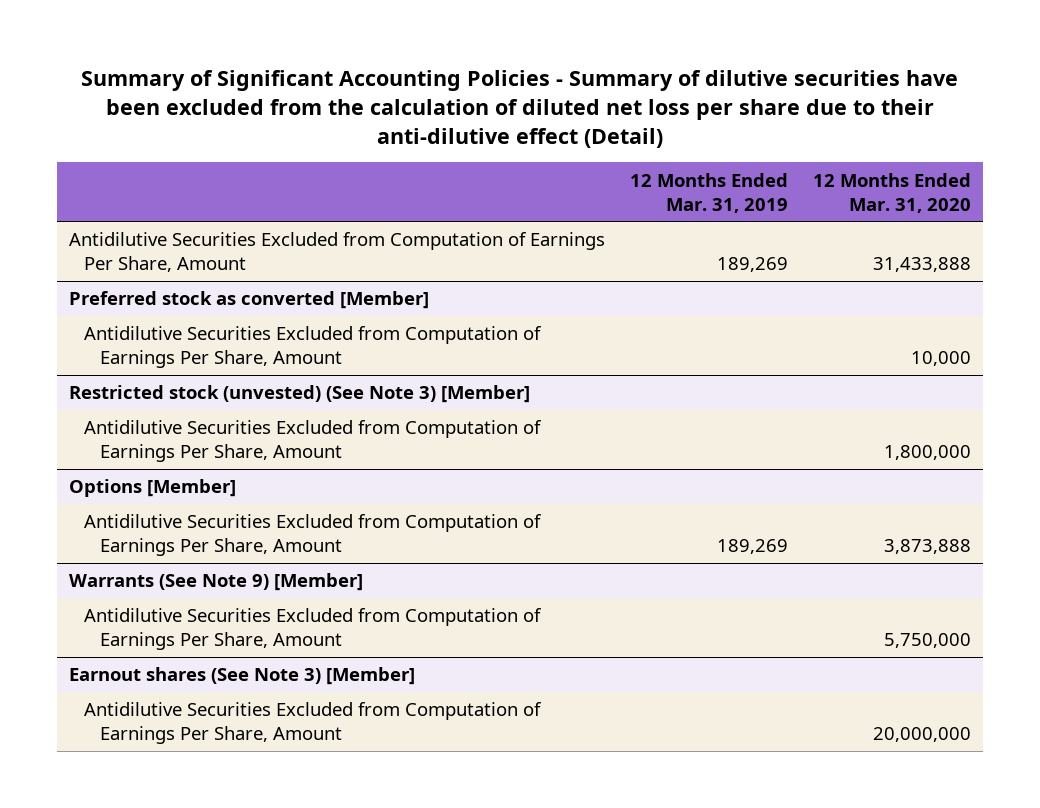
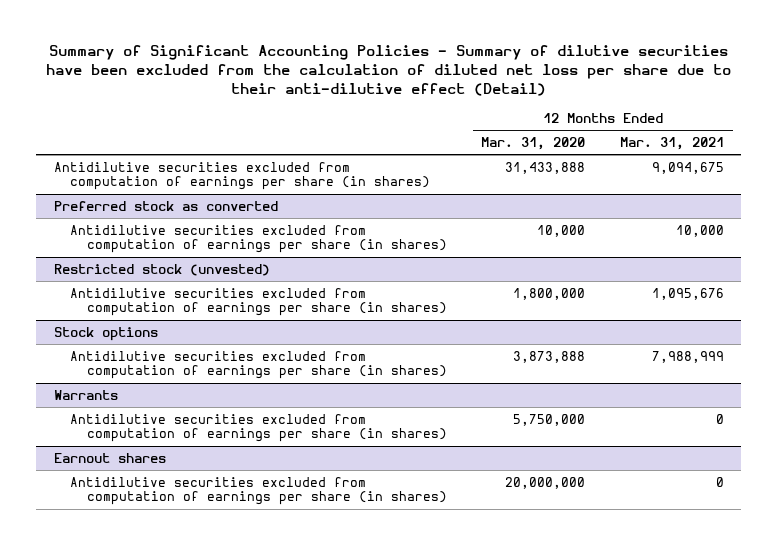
- | 12 Months Ended Mar. 31, 2019 | 12 Months Ended Mar. 31, 2020
+ | 12 Months Ended Mar. 31, 2020 | 12 Months Ended Mar. 31, 2021
- Antidilutive Securities Excluded from Computation of Earnings Per Share, Amount | 189,269 | 31,433,888
- Preferred stock as converted [Member]
- Antidilutive Securities Excluded from Computation of Earnings Per Share, Amount | | 10,000
- Restricted stock (unvested) (See Note 3) [Member]
- Antidilutive Securities Excluded from Computation of Earnings Per Share, Amount | | 1,800,000
- Options [Member]
- Antidilutive Securities Excluded from Computation of Earnings Per Share, Amount | 189,269 | 3,873,888
- Warrants (See Note 9) [Member]
- Antidilutive Securities Excluded from Computation of Earnings Per Share, Amount | | 5,750,000
- Earnout shares (See Note 3) [Member]
- Antidilutive Securities Excluded from Computation of Earnings Per Share, Amount | | 20,000,000
+ Antidilutive securities excluded from computation of earnings per share (in shares) | 31,433,888 | 9,094,675
+ Preferred stock as converted
+ Antidilutive securities excluded from computation of earnings per share (in shares) | 10,000 | 10,000
+ Restricted stock (unvested)
+ Antidilutive securities excluded from computation of earnings per share (in shares) | 1,800,000 | 1,095,676
+ Stock options
+ Antidilutive securities excluded from computation of earnings per share (in shares) | 3,873,888 | 7,988,999
+ Warrants
+ Antidilutive securities excluded from computation of earnings per share (in shares) | 5,750,000 | 0
+ Earnout shares
+ Antidilutive securities excluded from computation of earnings per share (in shares) | 20,000,000 | 0

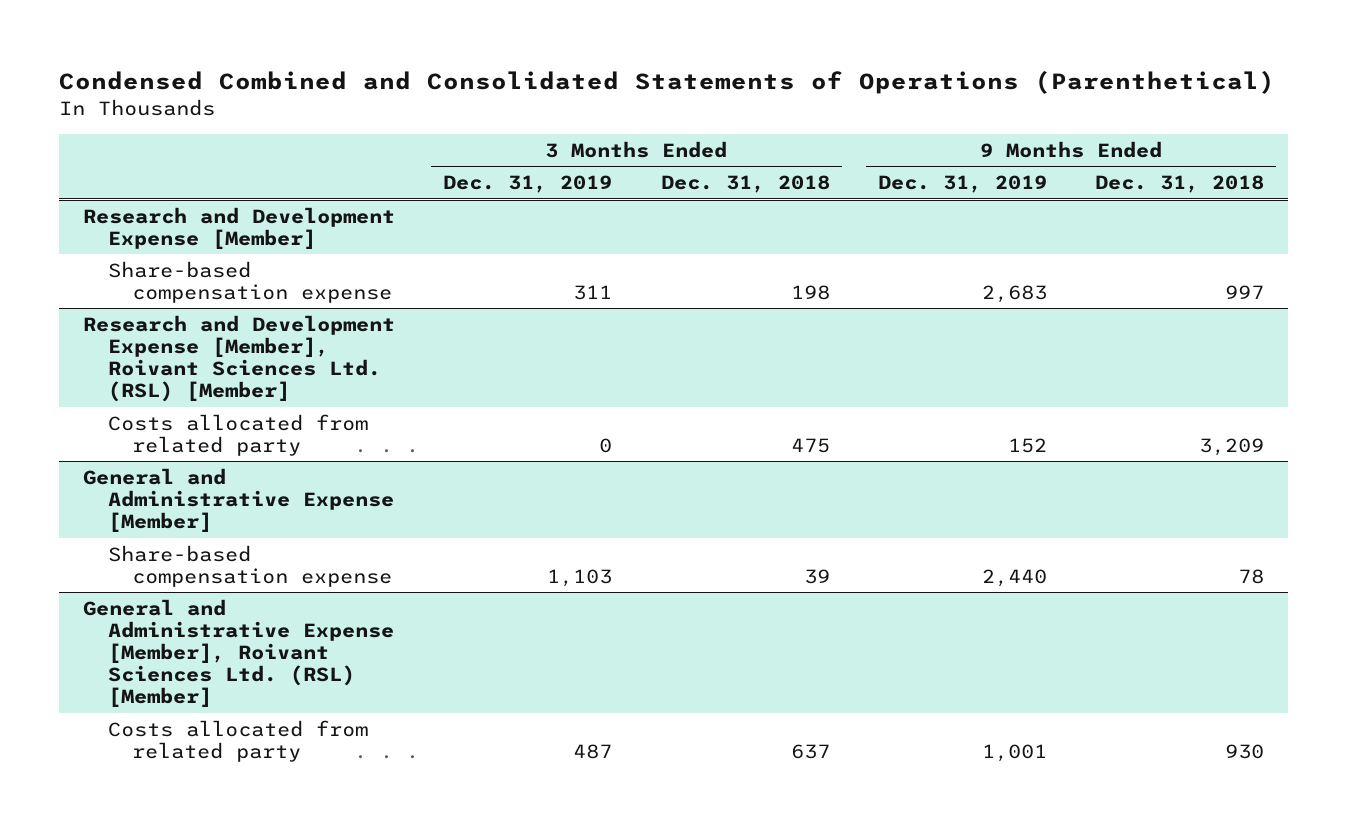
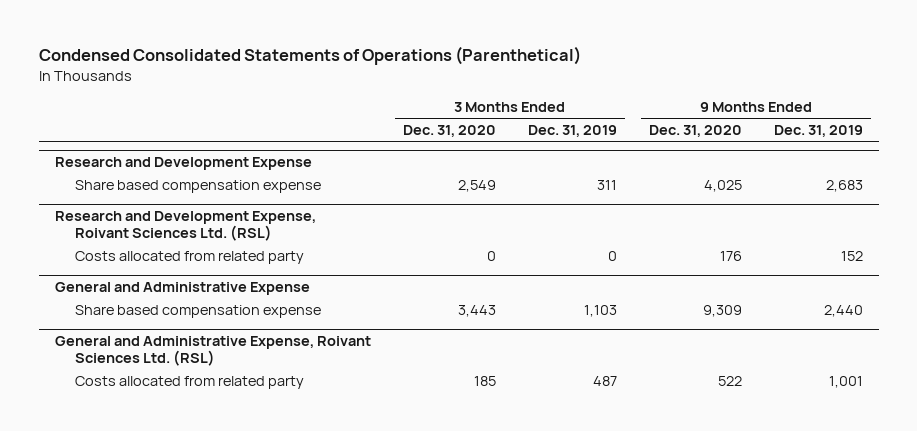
- Condensed Combined and Consolidated Statements of Operations (Parenthetical)
+ Condensed Consolidated Statements of Operations (Parenthetical)
- | 3 Months Ended Dec. 31, 2019 | 3 Months Ended Dec. 31, 2018 | 9 Months Ended Dec. 31, 2019 | 9 Months Ended Dec. 31, 2018
+ | 3 Months Ended Dec. 31, 2020 | 3 Months Ended Dec. 31, 2019 | 9 Months Ended Dec. 31, 2020 | 9 Months Ended Dec. 31, 2019
- Research and Development Expense [Member]
- Share-based compensation expense | 311 | 198 | 2,683 | 997
- Research and Development Expense [Member], Roivant Sciences Ltd. (RSL) [Member]
+ Research and Development Expense
+ Share based compensation expense | 2,549 | 311 | 4,025 | 2,683
+ Research and Development Expense, Roivant Sciences Ltd. (RSL)
- General and Administrative Expense [Member]
- Share-based compensation expense | 1,103 | 39 | 2,440 | 78
- General and Administrative Expense [Member], Roivant Sciences Ltd. (RSL) [Member]
+ General and Administrative Expense
+ Share based compensation expense | 3,443 | 1,103 | 9,309 | 2,440
+ General and Administrative Expense, Roivant Sciences Ltd. (RSL)

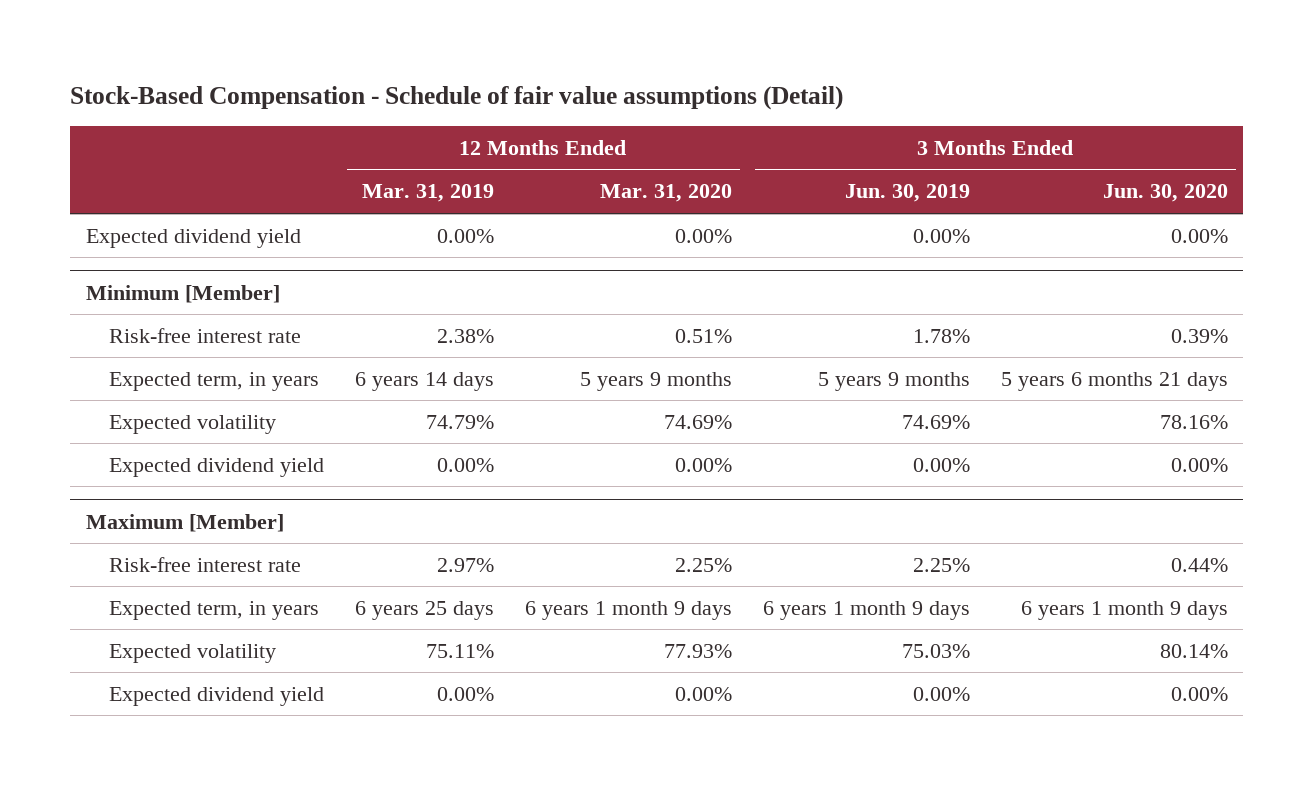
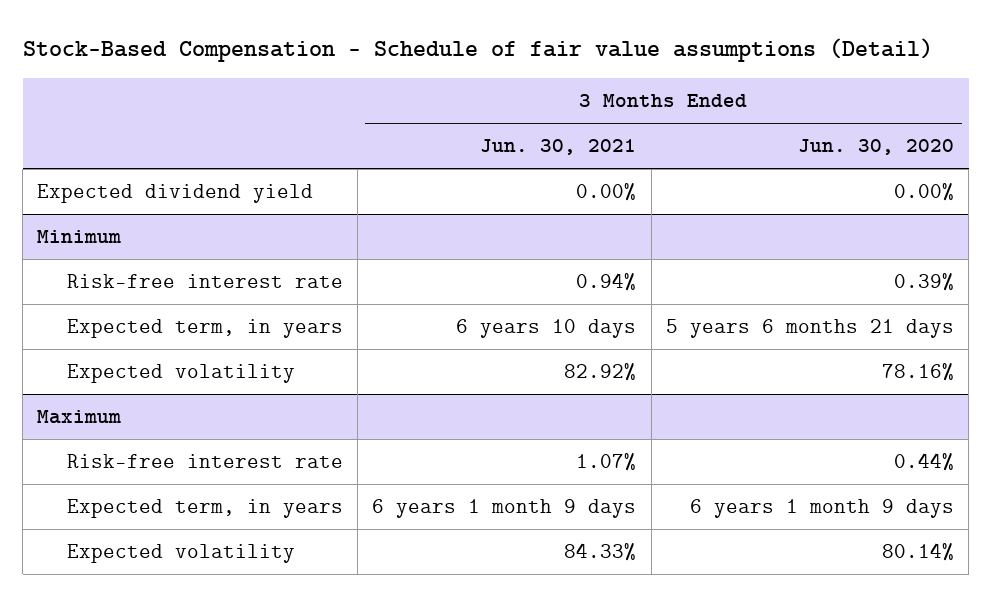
- | 12 Months Ended Mar. 31, 2019 | 12 Months Ended Mar. 31, 2020 | 3 Months Ended Jun. 30, 2019 | 3 Months Ended Jun. 30, 2020
+ | 3 Months Ended Jun. 30, 2021 | 3 Months Ended Jun. 30, 2020
- Minimum [Member]
+ Minimum
- Expected dividend yield | 0.00% | 0.00% | 0.00% | 0.00%
- Maximum [Member]
+ Maximum
- Expected dividend yield | 0.00% | 0.00% | 0.00% | 0.00%

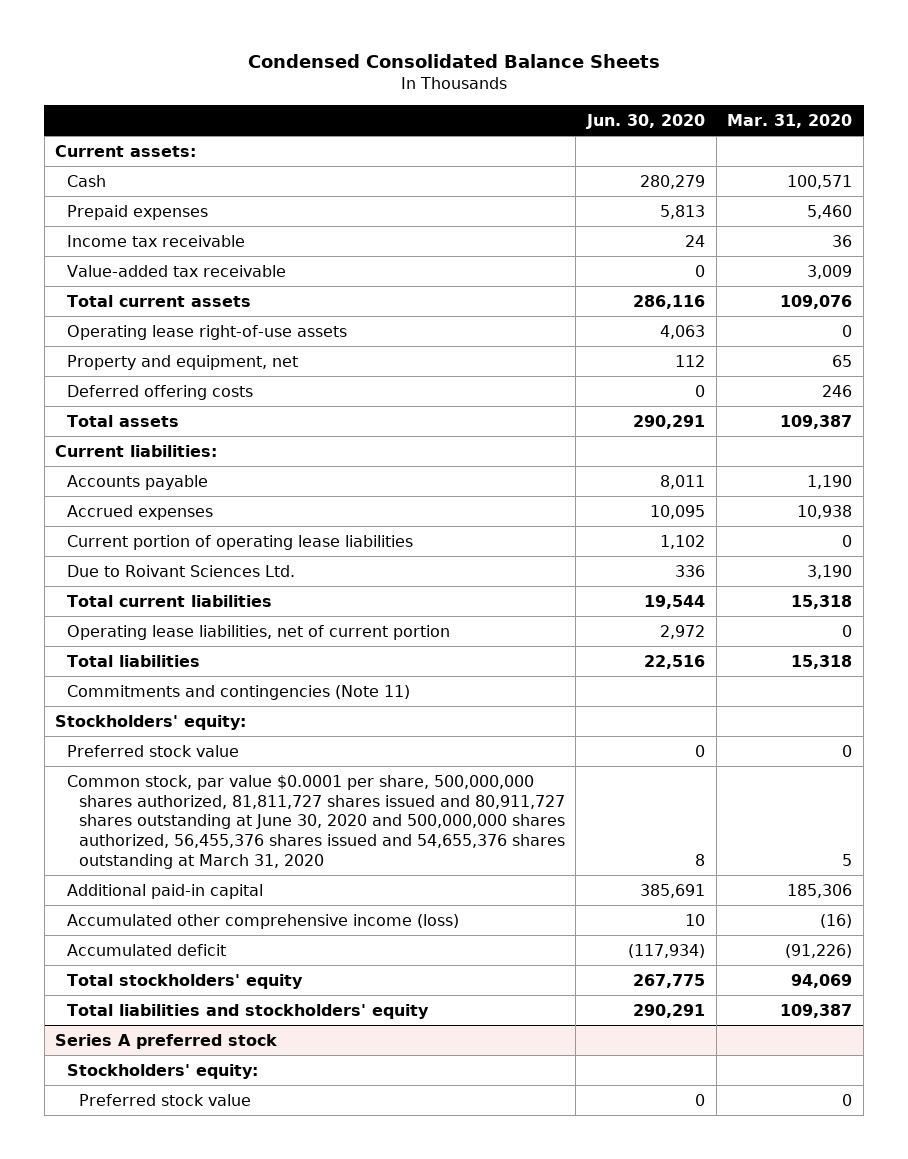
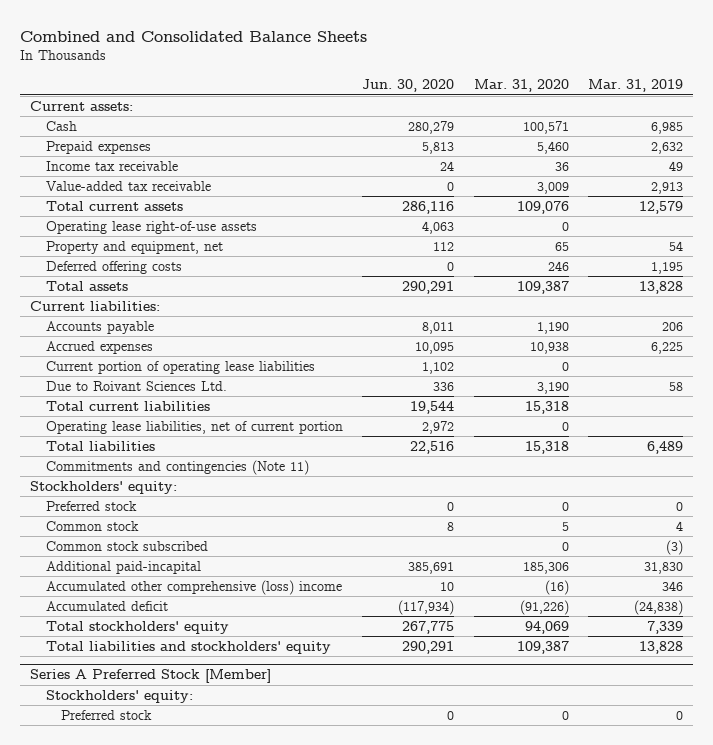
- Condensed Consolidated Balance Sheets
+ Combined and Consolidated Balance Sheets
- | Jun. 30, 2020 | Mar. 31, 2020
+ | Jun. 30, 2020 | Mar. 31, 2020 | Mar. 31, 2019
- Preferred stock value | 0 | 0
- Common stock, par value $0.0001 per share, 500,000,000 shares authorized, 81,811,727 shares issued and 80,911,727 shares outstanding at June 30, 2020 and 500,000,000 shares authorized, 56,455,376 shares issued and 54,655,376 shares outstanding at March 31, 2020 | 8 | 5
- Additional paid-in capital | 385,691 | 185,306
- Accumulated other comprehensive income (loss) | 10 | (16)
+ Preferred stock | 0 | 0 | 0
+ Common stock | 8 | 5 | 4
+ Common stock subscribed | | 0 | (3)
+ Additional paid-incapital | 385,691 | 185,306 | 31,830
+ Accumulated other comprehensive (loss) income | 10 | (16) | 346
- Series A preferred stock
+ Series A Preferred Stock [Member]
- Preferred stock value | 0 | 0
+ Preferred stock | 0 | 0 | 0

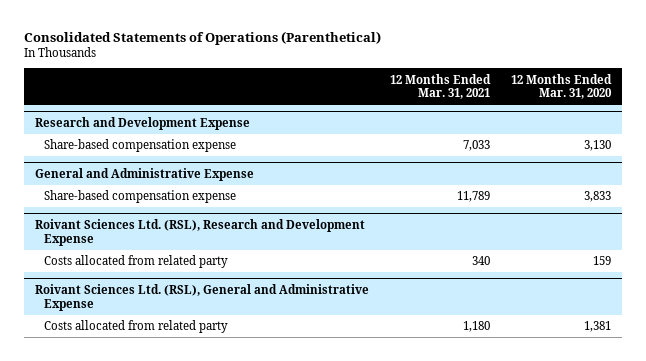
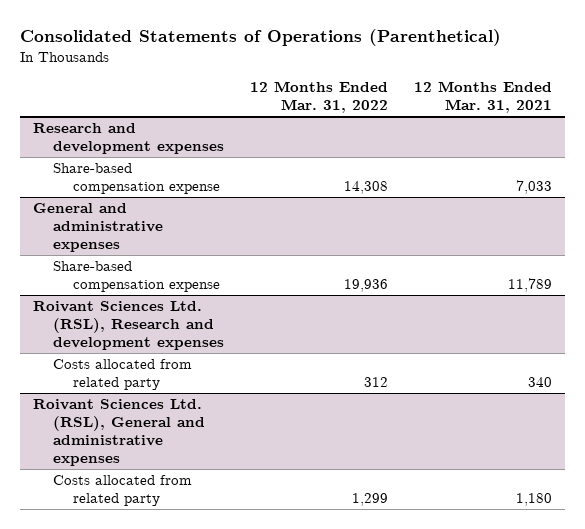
- | 12 Months Ended Mar. 31, 2021 | 12 Months Ended Mar. 31, 2020
+ | 12 Months Ended Mar. 31, 2022 | 12 Months Ended Mar. 31, 2021
- Research and Development Expense
+ Research and development expenses
- General and Administrative Expense
+ General and administrative expenses
- Roivant Sciences Ltd. (RSL), Research and Development Expense
+ Roivant Sciences Ltd. (RSL), Research and development expenses
- Roivant Sciences Ltd. (RSL), General and Administrative Expense
+ Roivant Sciences Ltd. (RSL), General and administrative expenses

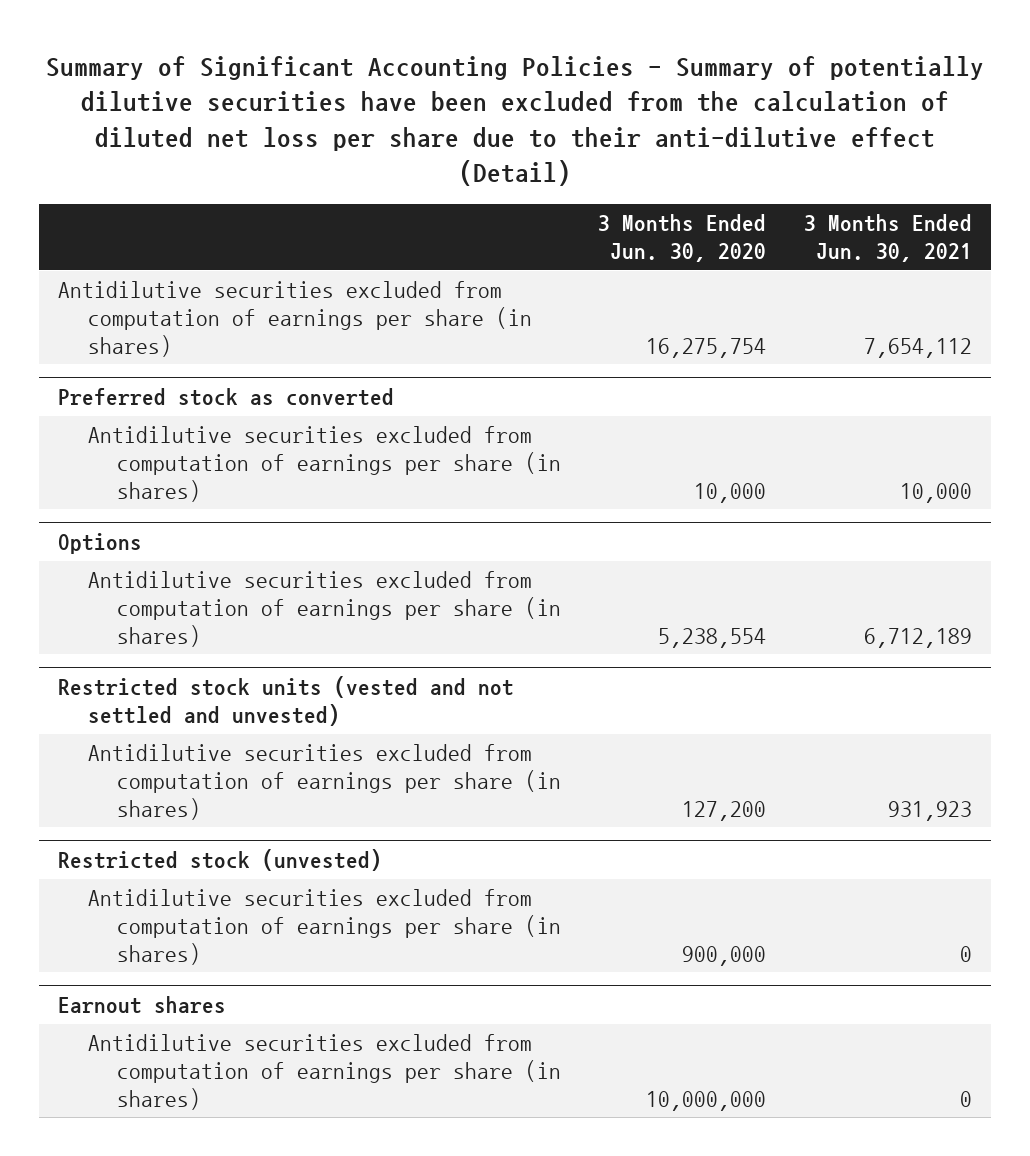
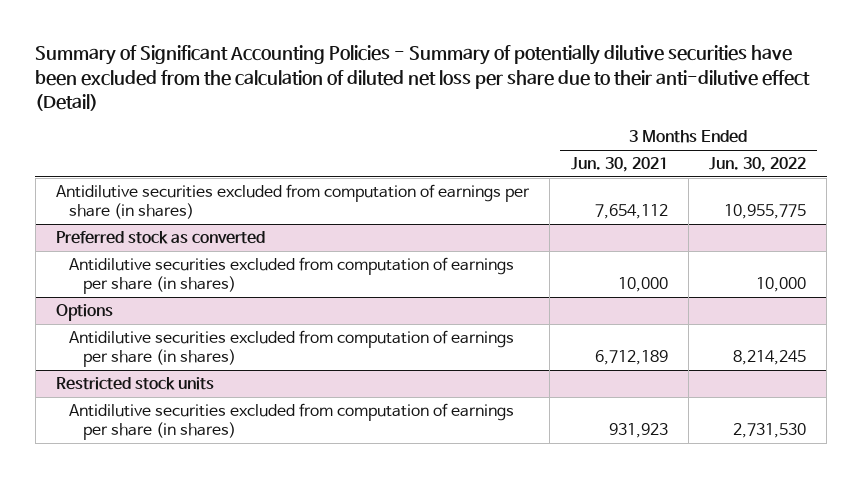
- | 3 Months Ended Jun. 30, 2020 | 3 Months Ended Jun. 30, 2021
+ | 3 Months Ended Jun. 30, 2021 | 3 Months Ended Jun. 30, 2022
- Restricted stock units (vested and not settled and unvested)
+ Restricted stock units
- Restricted stock (unvested)
- Antidilutive securities excluded from computation of earnings per share (in shares) | 900,000 | 0
- Earnout shares
- Antidilutive securities excluded from computation of earnings per share (in shares) | 10,000,000 | 0

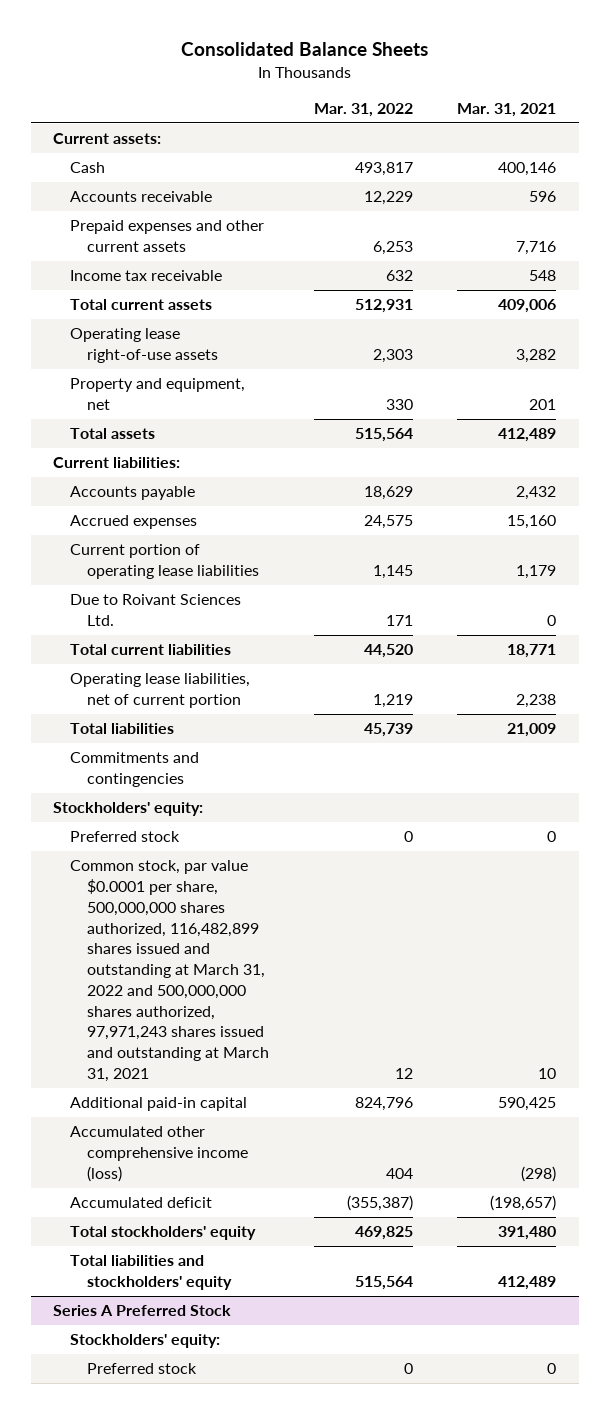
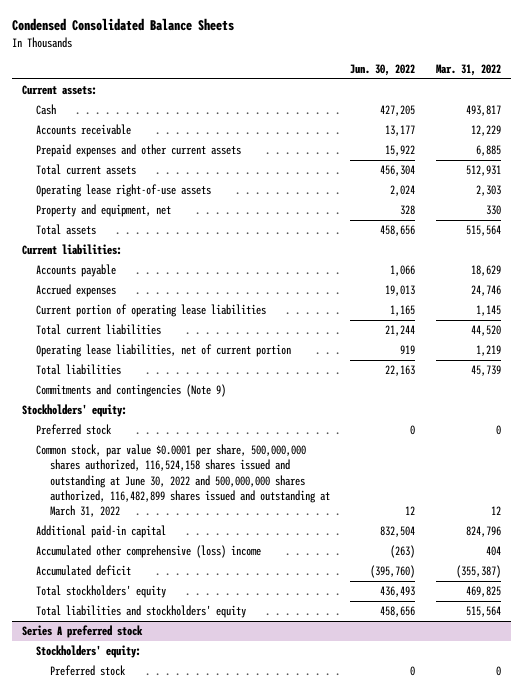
- Consolidated Balance Sheets
+ Condensed Consolidated Balance Sheets
- | Mar. 31, 2022 | Mar. 31, 2021
+ | Jun. 30, 2022 | Mar. 31, 2022
- Prepaid expenses and other current assets | 6,253 | 7,716
- Income tax receivable | 632 | 548
+ Prepaid expenses and other current assets | 15,922 | 6,885
- Accrued expenses | 24,575 | 15,160
+ Accrued expenses | 19,013 | 24,746
- Due to Roivant Sciences Ltd. | 171 | 0
- Commitments and contingencies
+ Commitments and contingencies (Note 9)
- Common stock, par value $0.0001 per share, 500,000,000 shares authorized, 116,482,899 shares issued and outstanding at March 31, 2022 and 500,000,000 shares authorized, 97,971,243 shares issued and outstanding at March 31, 2021 | 12 | 10
+ Common stock, par value $0.0001 per share, 500,000,000 shares authorized, 116,524,158 shares issued and outstanding at June 30, 2022 and 500,000,000 shares authorized, 116,482,899 shares issued and outstanding at March 31, 2022 | 12 | 12
- Accumulated other comprehensive income (loss) | 404 | (298)
+ Accumulated other comprehensive (loss) income | (263) | 404
- Series A Preferred Stock
+ Series A preferred stock

